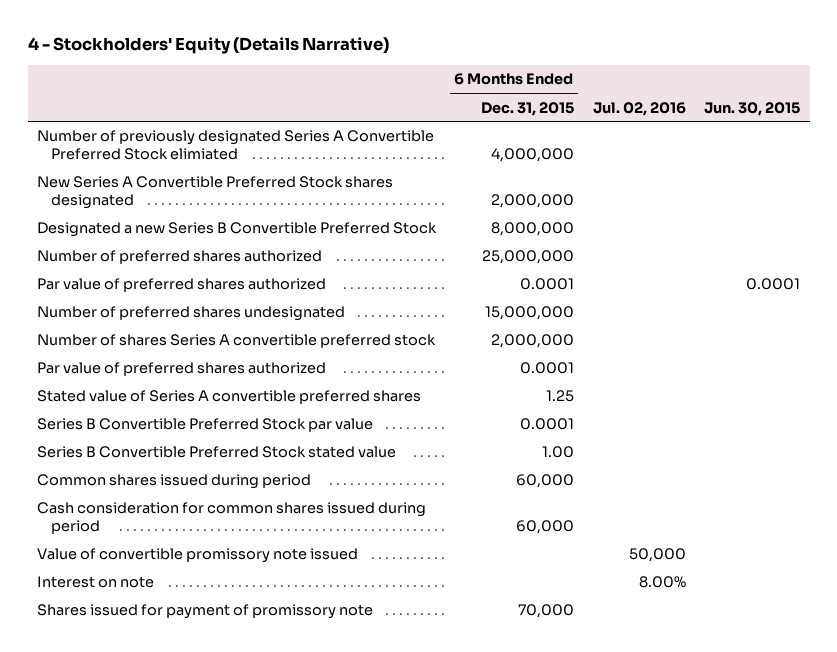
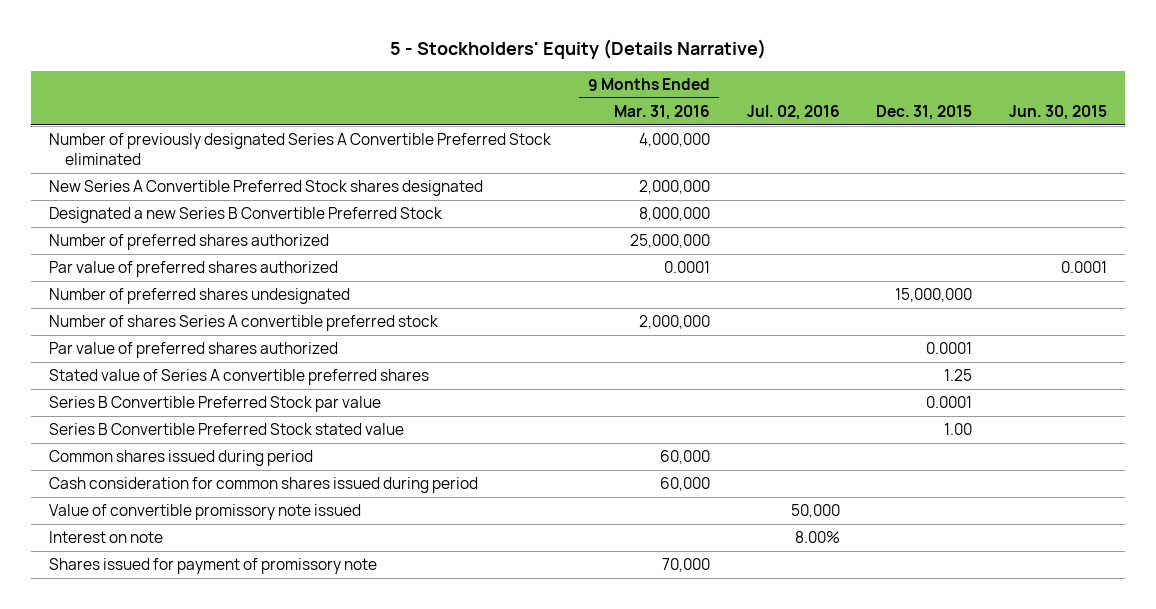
- 4 - Stockholders' Equity (Details Narrative)
+ 5 - Stockholders' Equity (Details Narrative)
- | 6 Months Ended Dec. 31, 2015 | Jul. 02, 2016 | Jun. 30, 2015
+ | 9 Months Ended Mar. 31, 2016 | Jul. 02, 2016 | Dec. 31, 2015 | Jun. 30, 2015
- Number of previously designated Series A Convertible Preferred Stock elimiated | 4,000,000 | |
+ Number of previously designated Series A Convertible Preferred Stock eliminated | 4,000,000 | | |

